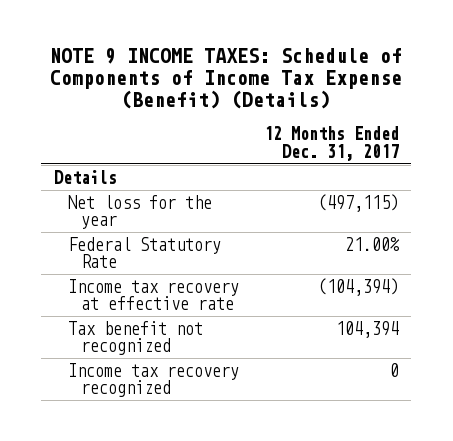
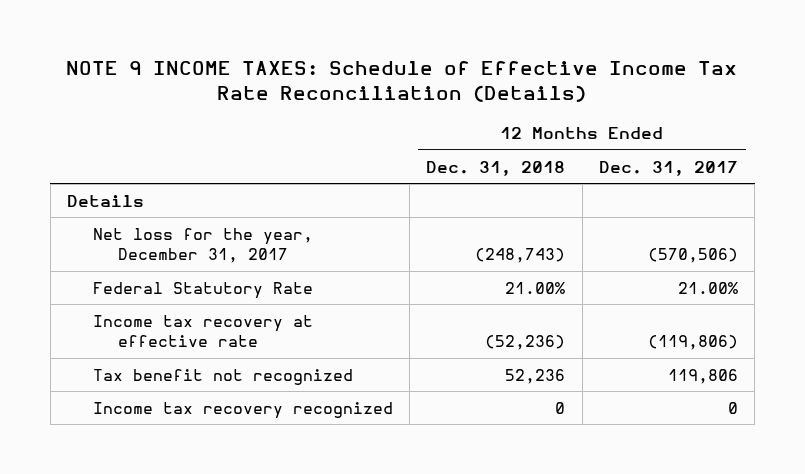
- NOTE 9 INCOME TAXES: Schedule of Components of Income Tax Expense (Benefit) (Details)
+ NOTE 9 INCOME TAXES: Schedule of Effective Income Tax Rate Reconciliation (Details)
- | 12 Months Ended Dec. 31, 2017
+ | 12 Months Ended Dec. 31, 2018 | 12 Months Ended Dec. 31, 2017
- Net loss for the year | (497,115)
+ Net loss for the year, December 31, 2017 | (248,743) | (570,506)
- Income tax recovery at effective rate | (104,394)
- Tax benefit not recognized | 104,394
+ Income tax recovery at effective rate | (52,236) | (119,806)
+ Tax benefit not recognized | 52,236 | 119,806

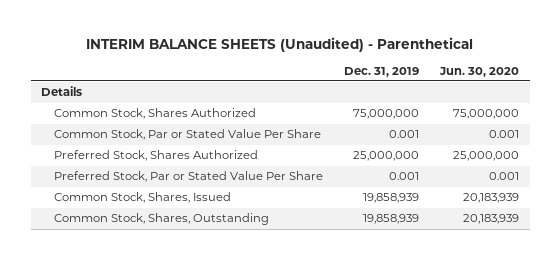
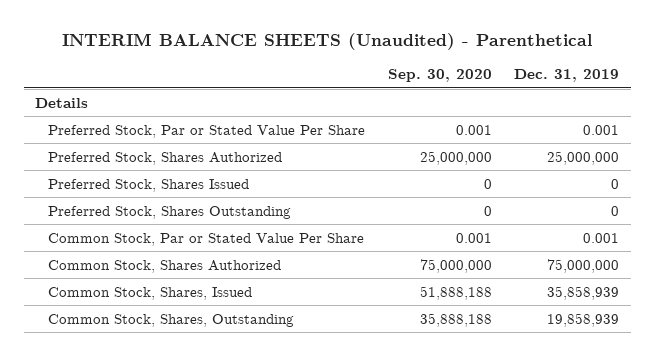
- | Dec. 31, 2019 | Jun. 30, 2020
+ | Sep. 30, 2020 | Dec. 31, 2019
- Common Stock, Shares, Issued | 19,858,939 | 20,183,939
moved down: Preferred Stock, Shares Authorized | 25,000,000 | 25,000,000
+ Preferred Stock, Shares Issued | 0 | 0
+ Preferred Stock, Shares Outstanding | 0 | 0
moved down: Common Stock, Par or Stated Value Per Share | 0.001 | 0.001
moved down: Common Stock, Shares Authorized | 75,000,000 | 75,000,000
+ Common Stock, Shares, Issued | 51,888,188 | 35,858,939

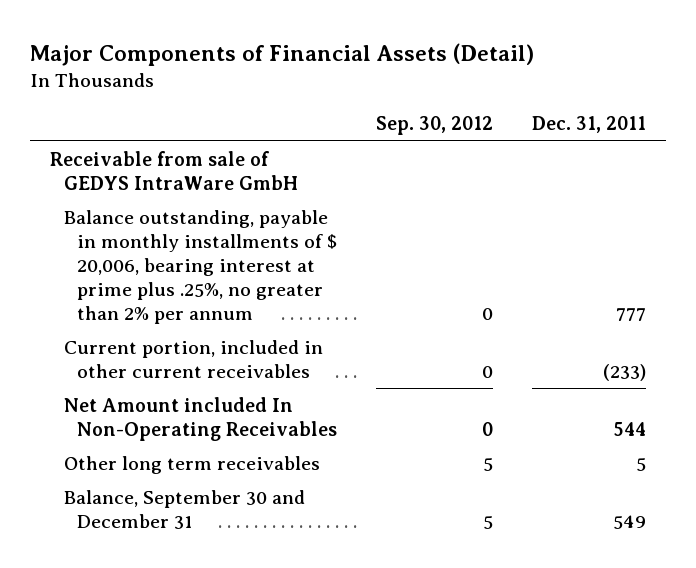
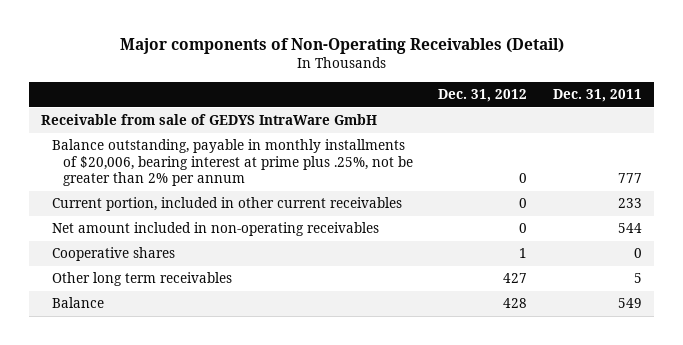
- Major Components of Financial Assets (Detail)
+ Major components of Non-Operating Receivables (Detail)
- | Sep. 30, 2012 | Dec. 31, 2011
+ | Dec. 31, 2012 | Dec. 31, 2011
- Balance outstanding, payable in monthly installments of $ 20,006, bearing interest at prime plus .25%, no greater than 2% per annum | 0 | 777
- Current portion, included in other current receivables | 0 | (233)
- Net Amount included In Non-Operating Receivables | 0 | 544
+ Balance outstanding, payable in monthly installments of $20,006, bearing interest at prime plus .25%, not be greater than 2% per annum | 0 | 777
+ Current portion, included in other current receivables | 0 | 233
+ Net amount included in non-operating receivables | 0 | 544
+ Cooperative shares | 1 | 0
- Balance, September 30 and December 31 | 5 | 549
+ Balance | 428 | 549

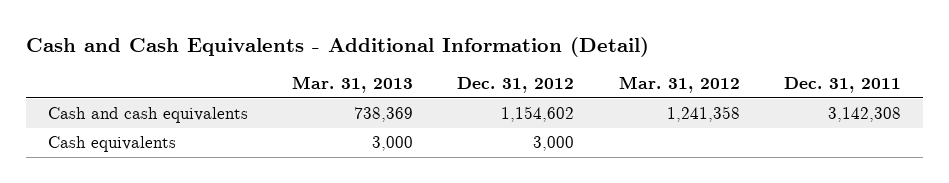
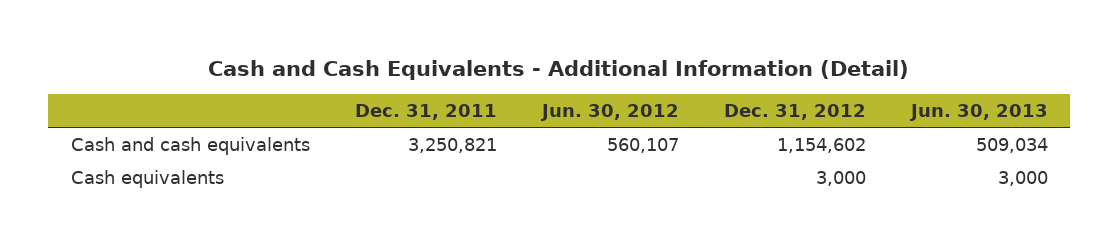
- | Mar. 31, 2013 | Dec. 31, 2012 | Mar. 31, 2012 | Dec. 31, 2011
+ | Dec. 31, 2011 | Jun. 30, 2012 | Dec. 31, 2012 | Jun. 30, 2013
- Cash and cash equivalents | 738,369 | 1,154,602 | 1,241,358 | 3,142,308
+ Cash and cash equivalents | 3,250,821 | 560,107 | 1,154,602 | 509,034

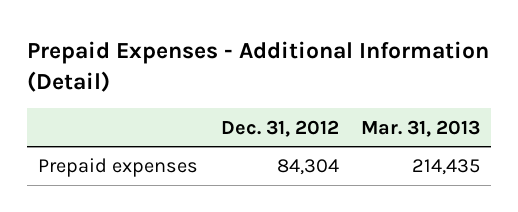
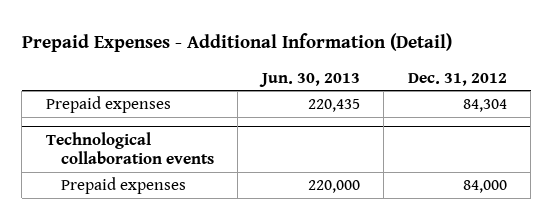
- | Dec. 31, 2012 | Mar. 31, 2013
+ | Jun. 30, 2013 | Dec. 31, 2012
+ Technological collaboration events
+ Prepaid expenses | 220,000 | 84,000

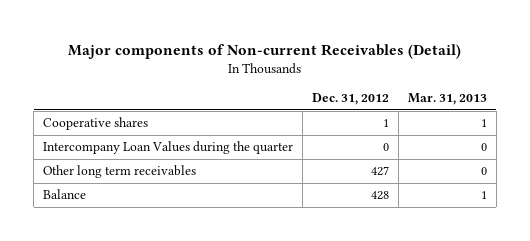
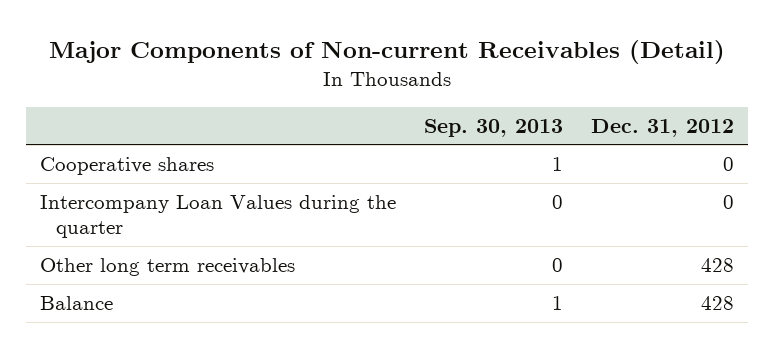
- Major components of Non-current Receivables (Detail)
+ Major Components of Non-current Receivables (Detail)
- | Dec. 31, 2012 | Mar. 31, 2013
+ | Sep. 30, 2013 | Dec. 31, 2012
- Cooperative shares | 1 | 1
+ Cooperative shares | 1 | 0
- Other long term receivables | 427 | 0
+ Other long term receivables | 0 | 428

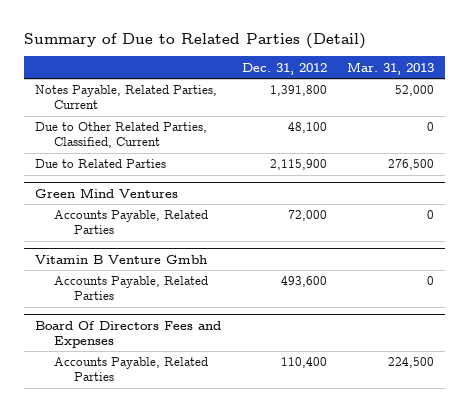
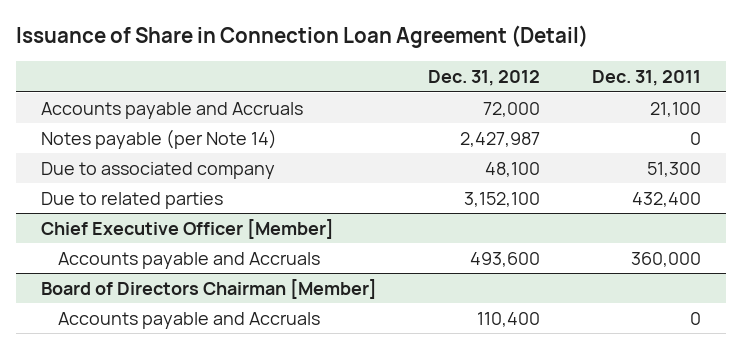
- Summary of Due to Related Parties (Detail)
+ Issuance of Share in Connection Loan Agreement (Detail)
- | Dec. 31, 2012 | Mar. 31, 2013
+ | Dec. 31, 2012 | Dec. 31, 2011
- Notes Payable, Related Parties, Current | 1,391,800 | 52,000
- Due to Other Related Parties, Classified, Current | 48,100 | 0
- Due to Related Parties | 2,115,900 | 276,500
- Green Mind Ventures
- Accounts Payable, Related Parties | 72,000 | 0
- Vitamin B Venture Gmbh
- Accounts Payable, Related Parties | 493,600 | 0
- Board Of Directors Fees and Expenses
- Accounts Payable, Related Parties | 110,400 | 224,500
+ Accounts payable and Accruals | 72,000 | 21,100
+ Notes payable (per Note 14) | 2,427,987 | 0
+ Due to associated company | 48,100 | 51,300
+ Due to related parties | 3,152,100 | 432,400
+ Chief Executive Officer [Member]
+ Accounts payable and Accruals | 493,600 | 360,000
+ Board of Directors Chairman [Member]
+ Accounts payable and Accruals | 110,400 | 0

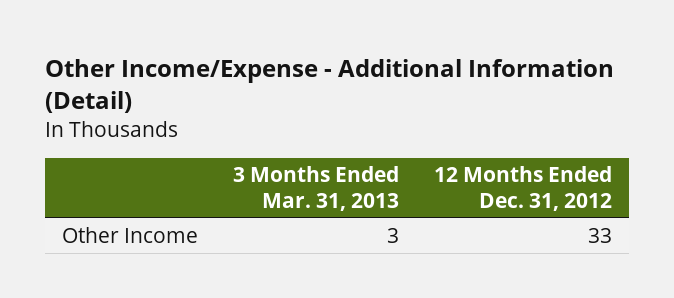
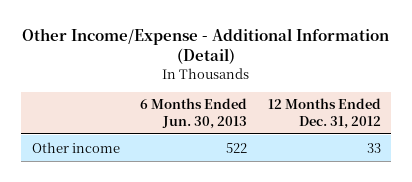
- | 3 Months Ended Mar. 31, 2013 | 12 Months Ended Dec. 31, 2012
+ | 6 Months Ended Jun. 30, 2013 | 12 Months Ended Dec. 31, 2012
- Other Income | 3 | 33
+ Other income | 522 | 33

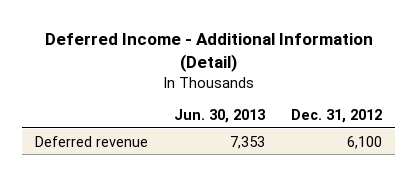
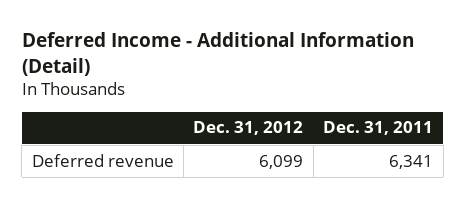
- | Jun. 30, 2013 | Dec. 31, 2012
+ | Dec. 31, 2012 | Dec. 31, 2011
- Deferred revenue | 7,353 | 6,100
+ Deferred revenue | 6,099 | 6,341

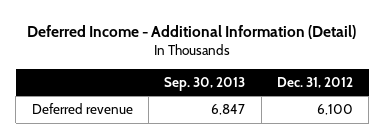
- | Dec. 31, 2012 | Dec. 31, 2011
+ | Sep. 30, 2013 | Dec. 31, 2012
- Deferred revenue | 6,099 | 6,341
+ Deferred revenue | 6,847 | 6,100

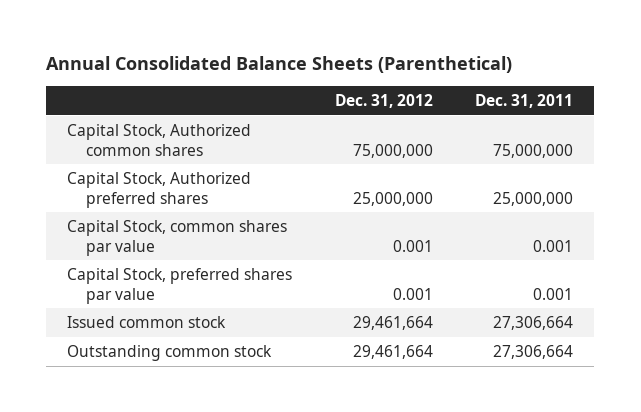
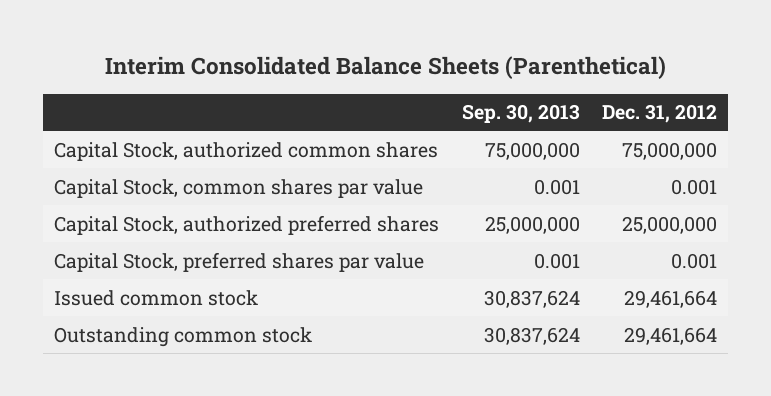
- Annual Consolidated Balance Sheets (Parenthetical)
+ Interim Consolidated Balance Sheets (Parenthetical)
- | Dec. 31, 2012 | Dec. 31, 2011
+ | Sep. 30, 2013 | Dec. 31, 2012
- Capital Stock, Authorized common shares | 75,000,000 | 75,000,000
- Capital Stock, Authorized preferred shares | 25,000,000 | 25,000,000
+ Capital Stock, authorized common shares | 75,000,000 | 75,000,000
+ Capital Stock, authorized preferred shares | 25,000,000 | 25,000,000

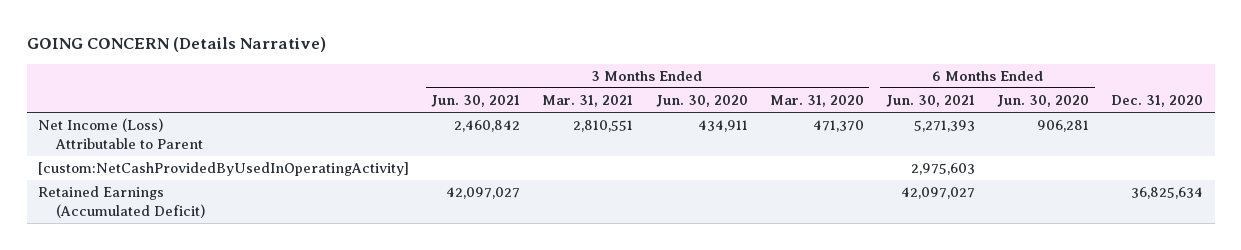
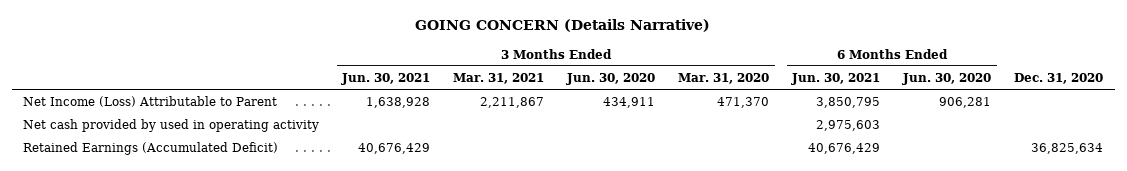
- Net Income (Loss) Attributable to Parent | 2,460,842 | 2,810,551 | 434,911 | 471,370 | 5,271,393 | 906,281 |
- [custom:NetCashProvidedByUsedInOperatingActivity] | | | | | 2,975,603 | |
- Retained Earnings (Accumulated Deficit) | 42,097,027 | | | | 42,097,027 | | 36,825,634
+ Net Income (Loss) Attributable to Parent | 1,638,928 | 2,211,867 | 434,911 | 471,370 | 3,850,795 | 906,281 |
+ Net cash provided by used in operating activity | | | | | 2,975,603 | |
+ Retained Earnings (Accumulated Deficit) | 40,676,429 | | | | 40,676,429 | | 36,825,634

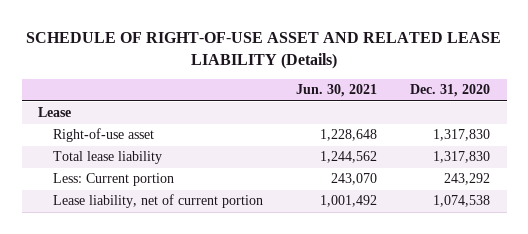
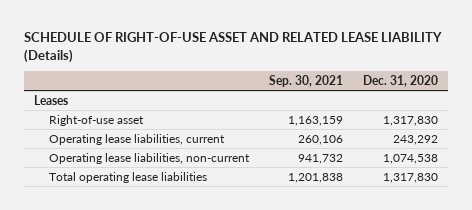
- | Jun. 30, 2021 | Dec. 31, 2020
+ | Sep. 30, 2021 | Dec. 31, 2020
- Lease
+ Leases
- Total lease liability | 1,244,562 | 1,317,830
- Less: Current portion | 243,070 | 243,292
- Lease liability, net of current portion | 1,001,492 | 1,074,538
+ Operating lease liabilities, current | 260,106 | 243,292
+ Operating lease liabilities, non-current | 941,732 | 1,074,538
+ Total operating lease liabilities | 1,201,838 | 1,317,830

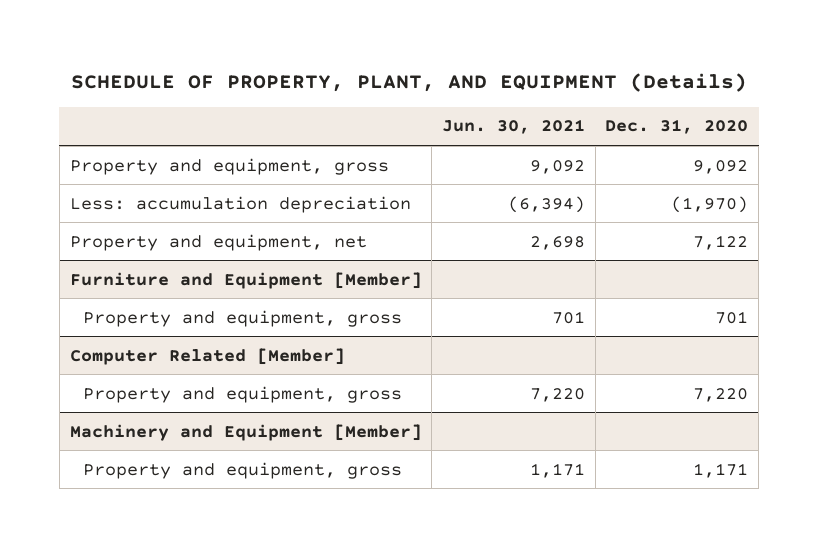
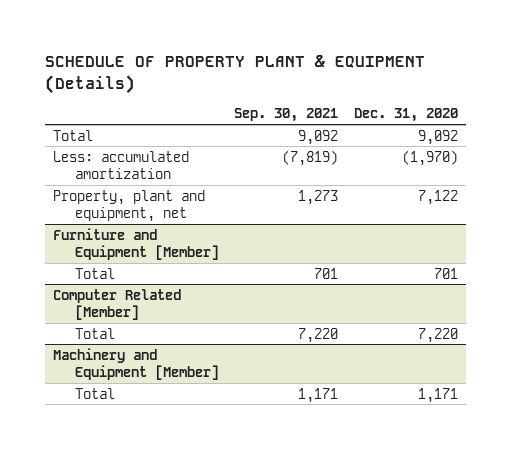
- SCHEDULE OF PROPERTY, PLANT, AND EQUIPMENT (Details)
+ SCHEDULE OF PROPERTY PLANT & EQUIPMENT (Details)
- | Jun. 30, 2021 | Dec. 31, 2020
+ | Sep. 30, 2021 | Dec. 31, 2020
- Property and equipment, gross | 9,092 | 9,092
- Less: accumulation depreciation | (6,394) | (1,970)
- Property and equipment, net | 2,698 | 7,122
+ Total | 9,092 | 9,092
+ Less: accumulated amortization | (7,819) | (1,970)
+ Property, plant and equipment, net | 1,273 | 7,122
@ Furniture and Equipment [Member]
- Property and equipment, gross | 701 | 701
+ Total | 701 | 701
@ Computer Related [Member]
- Property and equipment, gross | 7,220 | 7,220
+ Total | 7,220 | 7,220
@ Machinery and Equipment [Member]
- Property and equipment, gross | 1,171 | 1,171
+ Total | 1,171 | 1,171

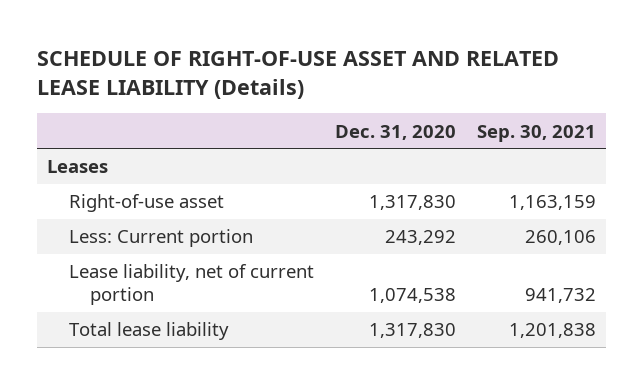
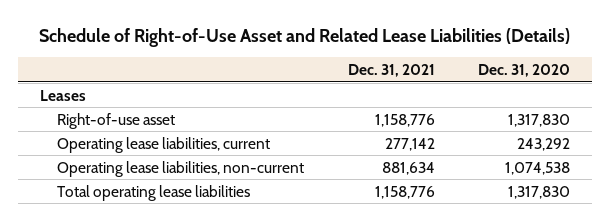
- SCHEDULE OF RIGHT-OF-USE ASSET AND RELATED LEASE LIABILITY (Details)
+ Schedule of Right-of-Use Asset and Related Lease Liabilities (Details)
- | Dec. 31, 2020 | Sep. 30, 2021
+ | Dec. 31, 2021 | Dec. 31, 2020
- Less: Current portion | 243,292 | 260,106
- Lease liability, net of current portion | 1,074,538 | 941,732
- Total lease liability | 1,317,830 | 1,201,838
+ Operating lease liabilities, current | 277,142 | 243,292
+ Operating lease liabilities, non-current | 881,634 | 1,074,538
+ Total operating lease liabilities | 1,158,776 | 1,317,830

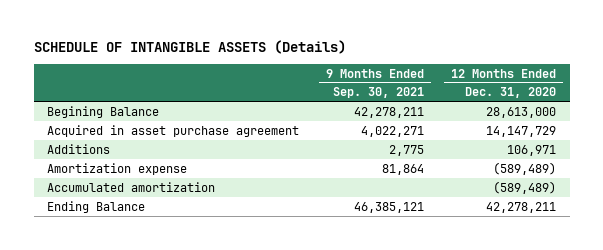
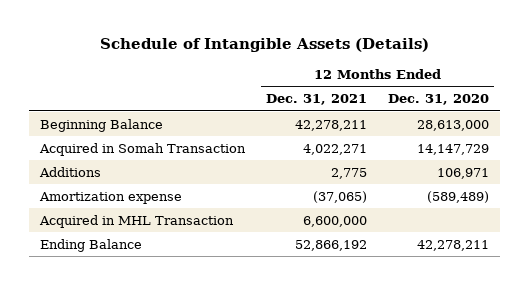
- SCHEDULE OF INTANGIBLE ASSETS (Details)
+ Schedule of Intangible Assets (Details)
- | 9 Months Ended Sep. 30, 2021 | 12 Months Ended Dec. 31, 2020
+ | 12 Months Ended Dec. 31, 2021 | 12 Months Ended Dec. 31, 2020
- Begining Balance | 42,278,211 | 28,613,000
- Acquired in asset purchase agreement | 4,022,271 | 14,147,729
+ Beginning Balance | 42,278,211 | 28,613,000
+ Acquired in Somah Transaction | 4,022,271 | 14,147,729
- Accumulated amortization | | (589,489)
+ Acquired in MHL Transaction | 6,600,000 |

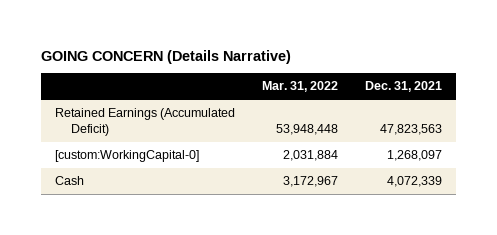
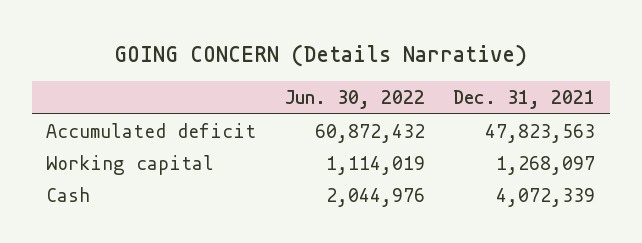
- | Mar. 31, 2022 | Dec. 31, 2021
+ | Jun. 30, 2022 | Dec. 31, 2021
- Retained Earnings (Accumulated Deficit) | 53,948,448 | 47,823,563
- [custom:WorkingCapital-0] | 2,031,884 | 1,268,097
+ Accumulated deficit | 60,872,432 | 47,823,563
+ Working capital | 1,114,019 | 1,268,097

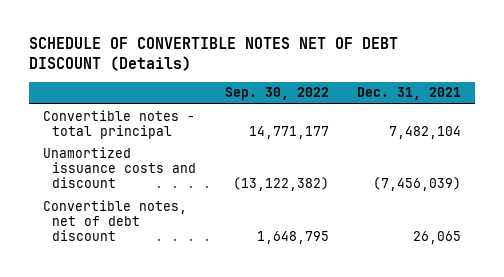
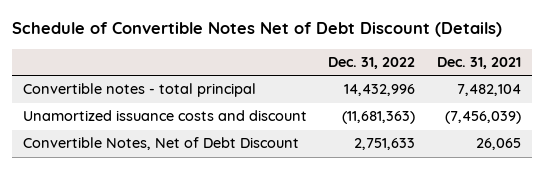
- SCHEDULE OF CONVERTIBLE NOTES NET OF DEBT DISCOUNT (Details)
+ Schedule of Convertible Notes Net of Debt Discount (Details)
- | Sep. 30, 2022 | Dec. 31, 2021
+ | Dec. 31, 2022 | Dec. 31, 2021
- Convertible notes, net of debt discount | 1,648,795 | 26,065
+ Convertible Notes, Net of Debt Discount | 2,751,633 | 26,065

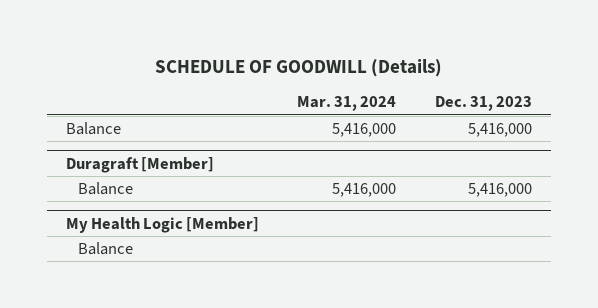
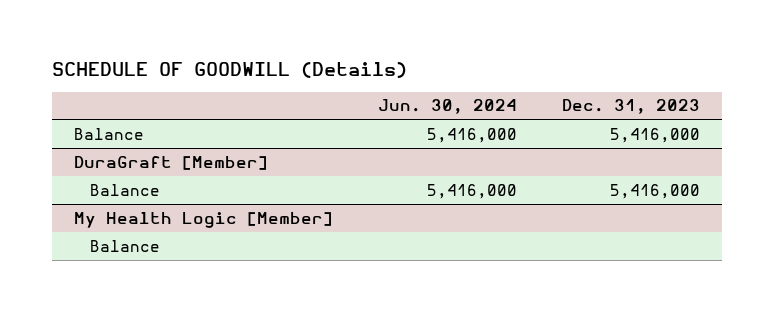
- | Mar. 31, 2024 | Dec. 31, 2023
+ | Jun. 30, 2024 | Dec. 31, 2023
- Duragraft [Member]
+ DuraGraft [Member]

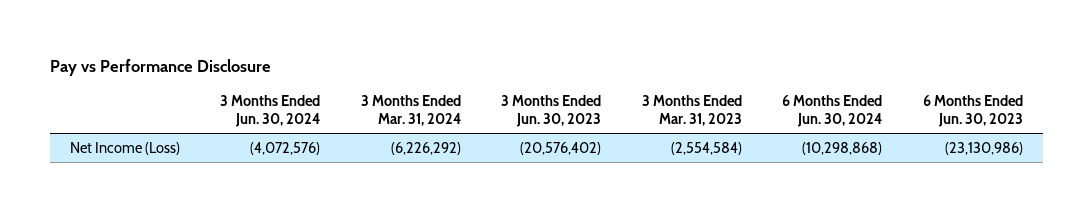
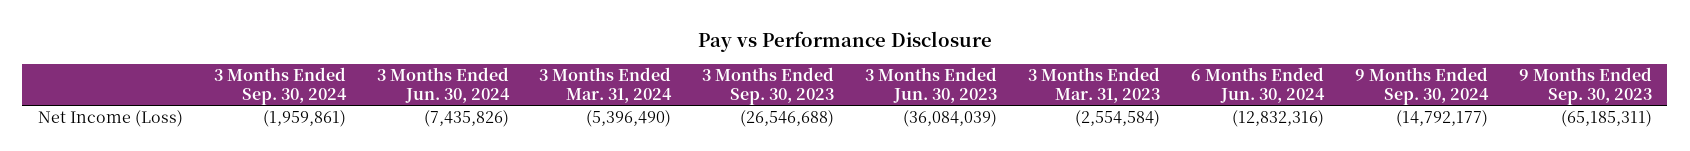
- | 3 Months Ended Jun. 30, 2024 | 3 Months Ended Mar. 31, 2024 | 3 Months Ended Jun. 30, 2023 | 3 Months Ended Mar. 31, 2023 | 6 Months Ended Jun. 30, 2024 | 6 Months Ended Jun. 30, 2023
+ | 3 Months Ended Sep. 30, 2024 | 3 Months Ended Jun. 30, 2024 | 3 Months Ended Mar. 31, 2024 | 3 Months Ended Sep. 30, 2023 | 3 Months Ended Jun. 30, 2023 | 3 Months Ended Mar. 31, 2023 | 6 Months Ended Jun. 30, 2024 | 9 Months Ended Sep. 30, 2024 | 9 Months Ended Sep. 30, 2023
- Net Income (Loss) | (4,072,576) | (6,226,292) | (20,576,402) | (2,554,584) | (10,298,868) | (23,130,986)
+ Net Income (Loss) | (1,959,861) | (7,435,826) | (5,396,490) | (26,546,688) | (36,084,039) | (2,554,584) | (12,832,316) | (14,792,177) | (65,185,311)

